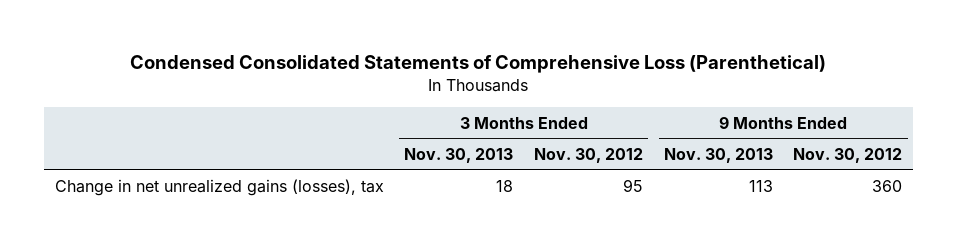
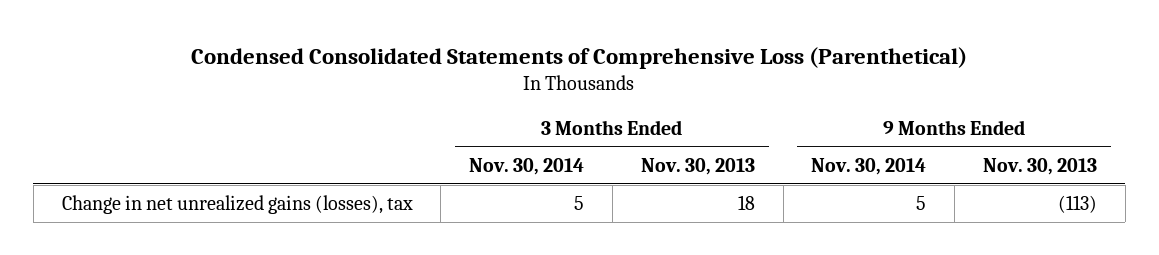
- | 3 Months Ended Nov. 30, 2013 | 3 Months Ended Nov. 30, 2012 | 9 Months Ended Nov. 30, 2013 | 9 Months Ended Nov. 30, 2012
+ | 3 Months Ended Nov. 30, 2014 | 3 Months Ended Nov. 30, 2013 | 9 Months Ended Nov. 30, 2014 | 9 Months Ended Nov. 30, 2013
- Change in net unrealized gains (losses), tax | 18 | 95 | 113 | 360
+ Change in net unrealized gains (losses), tax | 5 | 18 | 5 | (113)

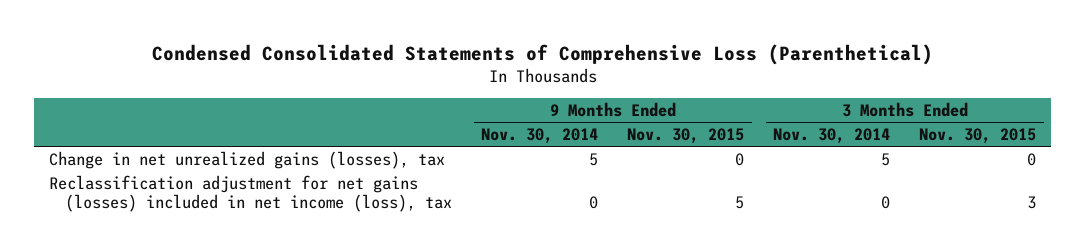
- | 3 Months Ended Nov. 30, 2014 | 3 Months Ended Nov. 30, 2013 | 9 Months Ended Nov. 30, 2014 | 9 Months Ended Nov. 30, 2013
+ | 9 Months Ended Nov. 30, 2014 | 9 Months Ended Nov. 30, 2015 | 3 Months Ended Nov. 30, 2014 | 3 Months Ended Nov. 30, 2015
+ Reclassification adjustment for net gains (losses) included in net income (loss), tax | 0 | 5 | 0 | 3

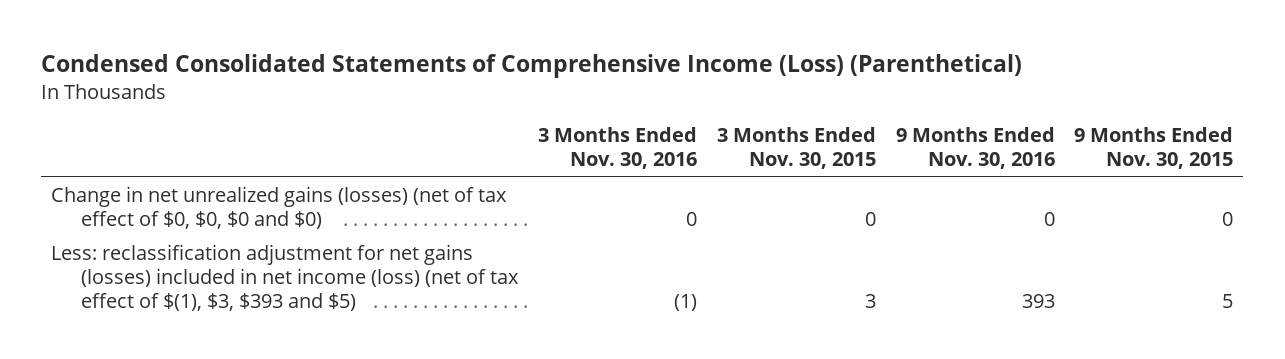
- Condensed Consolidated Statements of Comprehensive Loss (Parenthetical)
+ Condensed Consolidated Statements of Comprehensive Income (Loss) (Parenthetical)
- | 9 Months Ended Nov. 30, 2014 | 9 Months Ended Nov. 30, 2015 | 3 Months Ended Nov. 30, 2014 | 3 Months Ended Nov. 30, 2015
+ | 3 Months Ended Nov. 30, 2016 | 3 Months Ended Nov. 30, 2015 | 9 Months Ended Nov. 30, 2016 | 9 Months Ended Nov. 30, 2015
- Change in net unrealized gains (losses), tax | 5 | 0 | 5 | 0
- Reclassification adjustment for net gains (losses) included in net income (loss), tax | 0 | 5 | 0 | 3
+ Change in net unrealized gains (losses) (net of tax effect of $0, $0, $0 and $0) | 0 | 0 | 0 | 0
+ Less: reclassification adjustment for net gains (losses) included in net income (loss) (net of tax effect of $(1), $3, $393 and $5) | (1) | 3 | 393 | 5

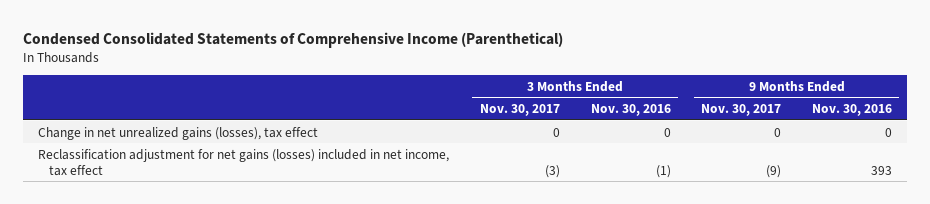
- Condensed Consolidated Statements of Comprehensive Income (Loss) (Parenthetical)
+ Condensed Consolidated Statements of Comprehensive Income (Parenthetical)
- | 3 Months Ended Nov. 30, 2016 | 3 Months Ended Nov. 30, 2015 | 9 Months Ended Nov. 30, 2016 | 9 Months Ended Nov. 30, 2015
+ | 3 Months Ended Nov. 30, 2017 | 3 Months Ended Nov. 30, 2016 | 9 Months Ended Nov. 30, 2017 | 9 Months Ended Nov. 30, 2016
- Change in net unrealized gains (losses) (net of tax effect of $0, $0, $0 and $0) | 0 | 0 | 0 | 0
- Less: reclassification adjustment for net gains (losses) included in net income (loss) (net of tax effect of $(1), $3, $393 and $5) | (1) | 3 | 393 | 5
+ Change in net unrealized gains (losses), tax effect | 0 | 0 | 0 | 0
+ Reclassification adjustment for net gains (losses) included in net income, tax effect | (3) | (1) | (9) | 393

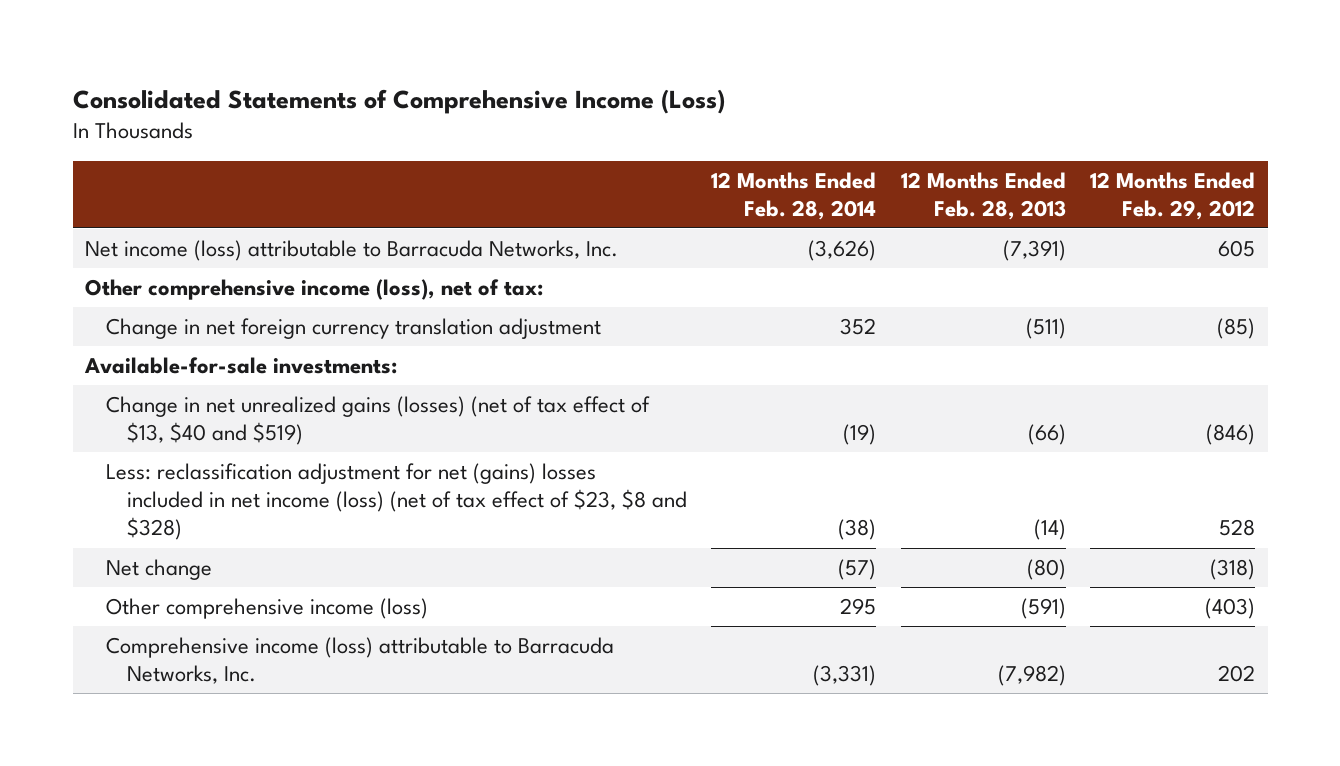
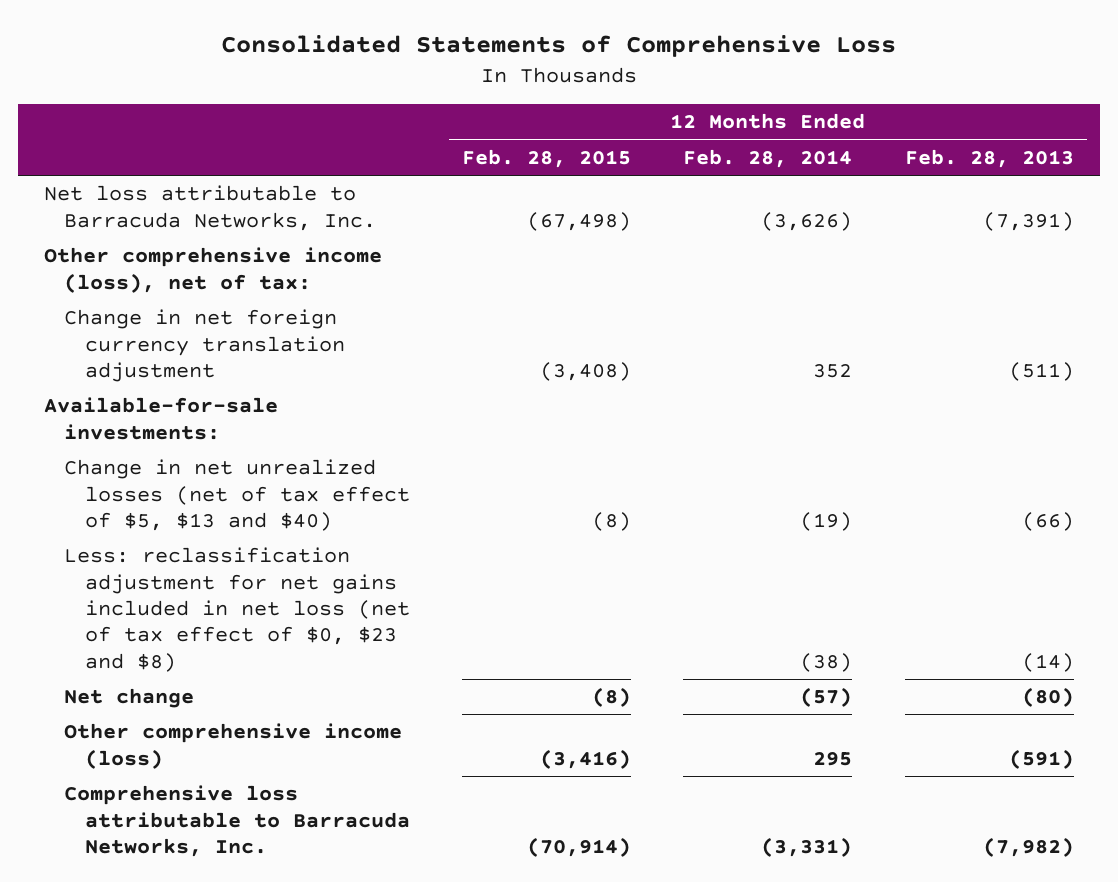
- Consolidated Statements of Comprehensive Income (Loss)
+ Consolidated Statements of Comprehensive Loss
- | 12 Months Ended Feb. 28, 2014 | 12 Months Ended Feb. 28, 2013 | 12 Months Ended Feb. 29, 2012
+ | 12 Months Ended Feb. 28, 2015 | 12 Months Ended Feb. 28, 2014 | 12 Months Ended Feb. 28, 2013
- Net income (loss) attributable to Barracuda Networks, Inc. | (3,626) | (7,391) | 605
+ Net loss attributable to Barracuda Networks, Inc. | (67,498) | (3,626) | (7,391)
- Change in net unrealized gains (losses) (net of tax effect of $13, $40 and $519) | (19) | (66) | (846)
- Less: reclassification adjustment for net (gains) losses included in net income (loss) (net of tax effect of $23, $8 and $328) | (38) | (14) | 528
+ Change in net unrealized losses (net of tax effect of $5, $13 and $40) | (8) | (19) | (66)
+ Less: reclassification adjustment for net gains included in net loss (net of tax effect of $0, $23 and $8) | | (38) | (14)
- Comprehensive income (loss) attributable to Barracuda Networks, Inc. | (3,331) | (7,982) | 202
+ Comprehensive loss attributable to Barracuda Networks, Inc. | (70,914) | (3,331) | (7,982)

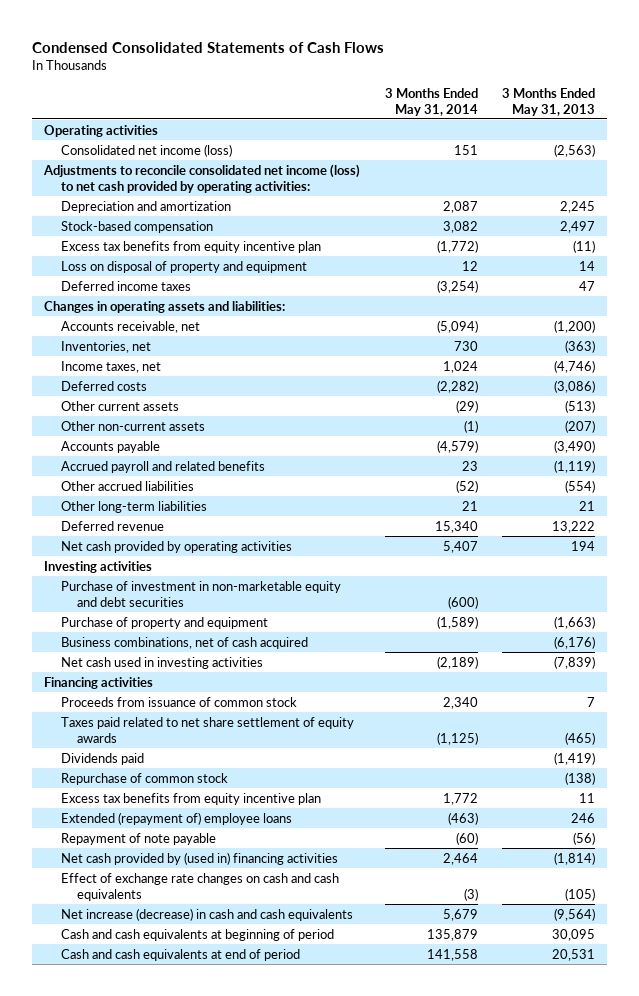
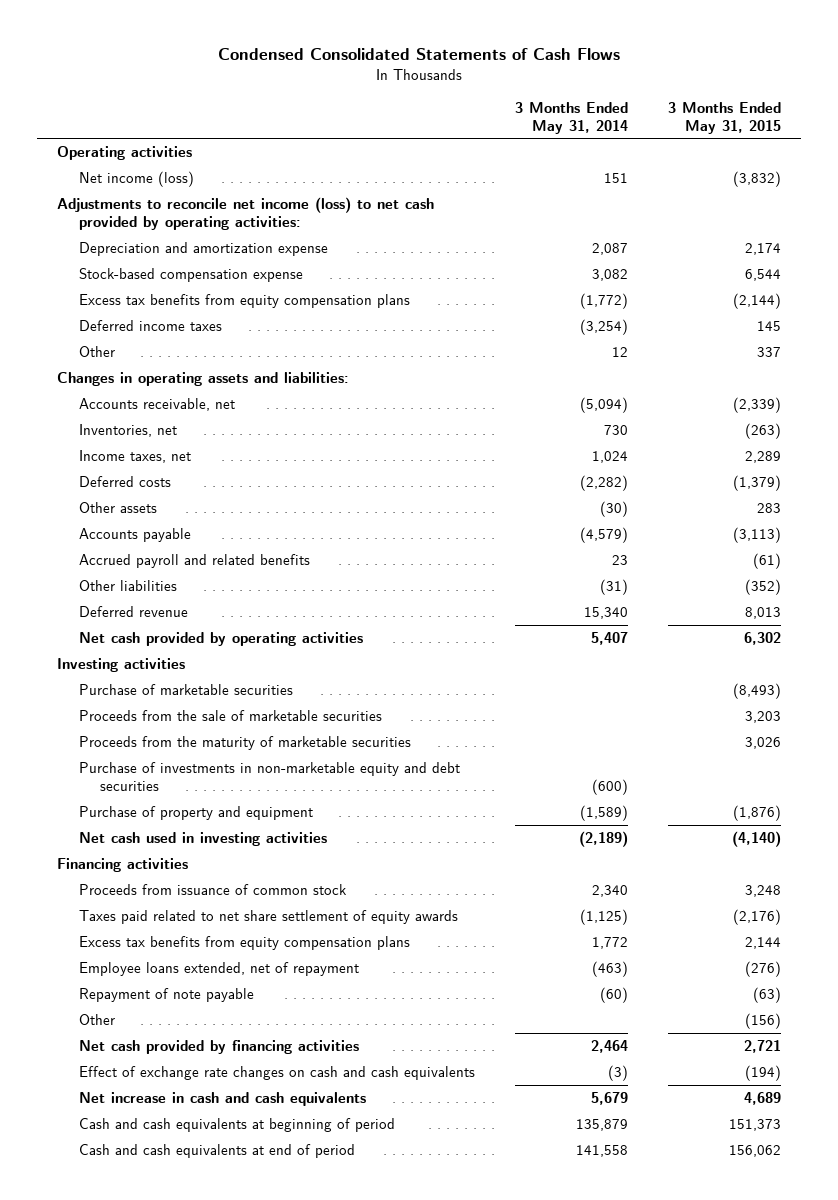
- | 3 Months Ended May 31, 2014 | 3 Months Ended May 31, 2013
+ | 3 Months Ended May 31, 2014 | 3 Months Ended May 31, 2015
- Consolidated net income (loss) | 151 | (2,563)
- Adjustments to reconcile consolidated net income (loss) to net cash provided by operating activities:
- Depreciation and amortization | 2,087 | 2,245
- Stock-based compensation | 3,082 | 2,497
- Excess tax benefits from equity incentive plan | (1,772) | (11)
- Loss on disposal of property and equipment | 12 | 14
+ Net income (loss) | 151 | (3,832)
+ Adjustments to reconcile net income (loss) to net cash provided by operating activities:
+ Depreciation and amortization expense | 2,087 | 2,174
+ Stock-based compensation expense | 3,082 | 6,544
+ Excess tax benefits from equity compensation plans | (1,772) | (2,144)
+ Other | 12 | 337
- Other current assets | (29) | (513)
- Other non-current assets | (1) | (207)
+ Other assets | (30) | 283
- Other accrued liabilities | (52) | (554)
- Other long-term liabilities | 21 | 21
+ Other liabilities | (31) | (352)
- Purchase of investment in non-marketable equity and debt securities | (600) |
+ Purchase of marketable securities | | (8,493)
+ Proceeds from the sale of marketable securities | | 3,203
+ Proceeds from the maturity of marketable securities | | 3,026
+ Purchase of investments in non-marketable equity and debt securities | (600) |
- Business combinations, net of cash acquired | | (6,176)
- Dividends paid | | (1,419)
- Repurchase of common stock | | (138)
- Excess tax benefits from equity incentive plan | 1,772 | 11
- Extended (repayment of) employee loans | (463) | 246
+ Excess tax benefits from equity compensation plans | 1,772 | 2,144
+ Employee loans extended, net of repayment | (463) | (276)
- Net cash provided by (used in) financing activities | 2,464 | (1,814)
+ Other | | (156)
+ Net cash provided by financing activities | 2,464 | 2,721
- Net increase (decrease) in cash and cash equivalents | 5,679 | (9,564)
+ Net increase in cash and cash equivalents | 5,679 | 4,689

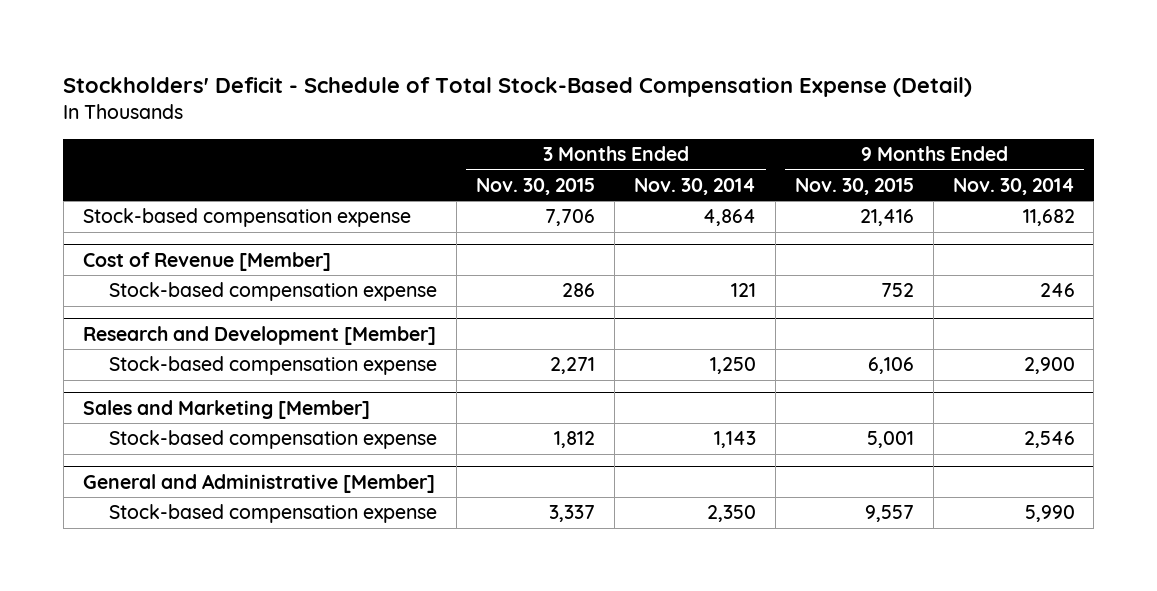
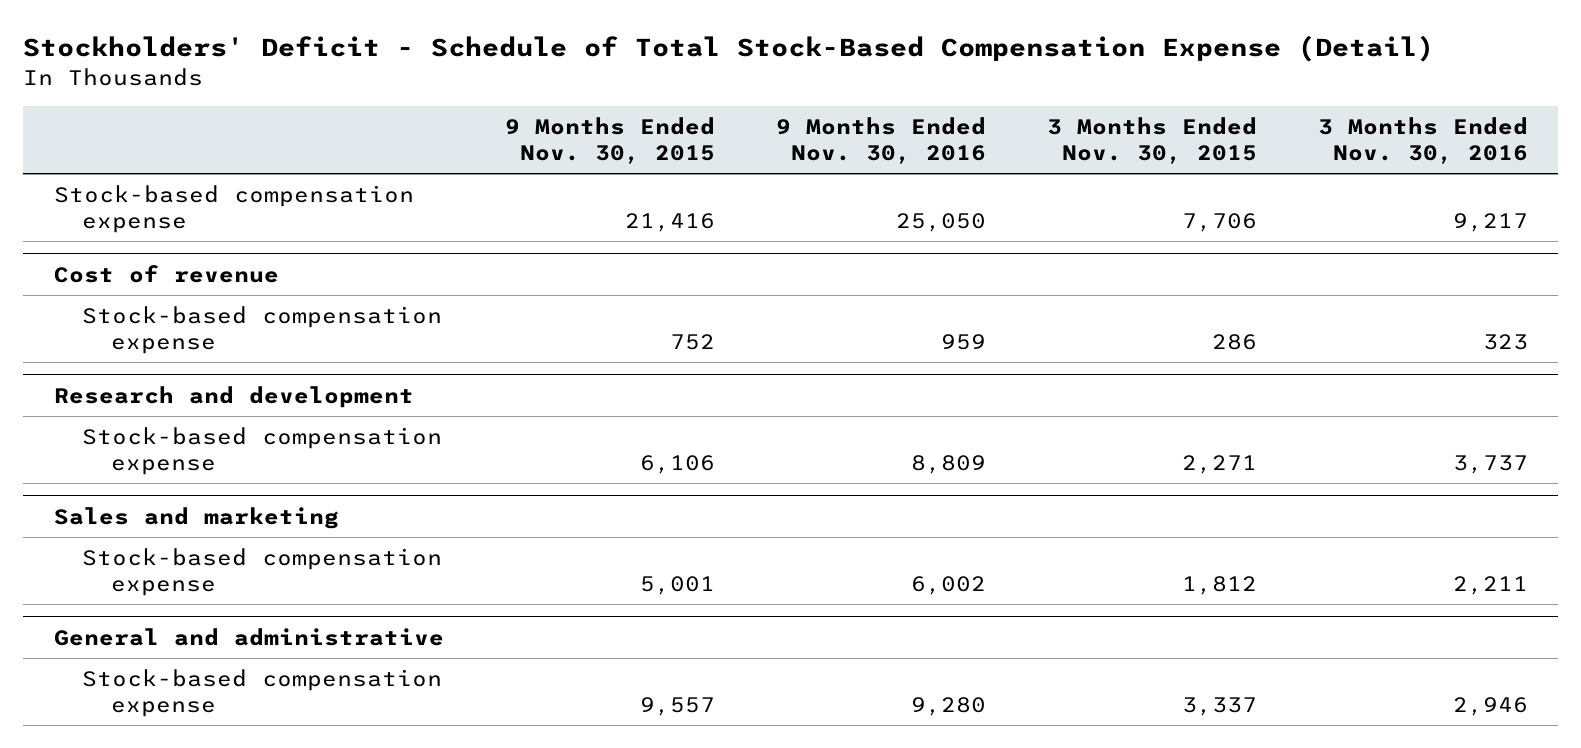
- | 3 Months Ended Nov. 30, 2015 | 3 Months Ended Nov. 30, 2014 | 9 Months Ended Nov. 30, 2015 | 9 Months Ended Nov. 30, 2014
+ | 9 Months Ended Nov. 30, 2015 | 9 Months Ended Nov. 30, 2016 | 3 Months Ended Nov. 30, 2015 | 3 Months Ended Nov. 30, 2016
- Cost of Revenue [Member]
+ Cost of revenue
- Research and Development [Member]
+ Research and development
- Sales and Marketing [Member]
+ Sales and marketing
- General and Administrative [Member]
+ General and administrative

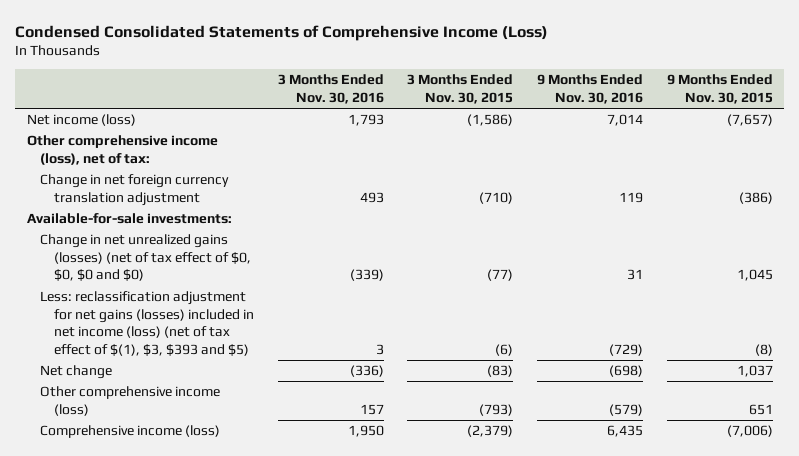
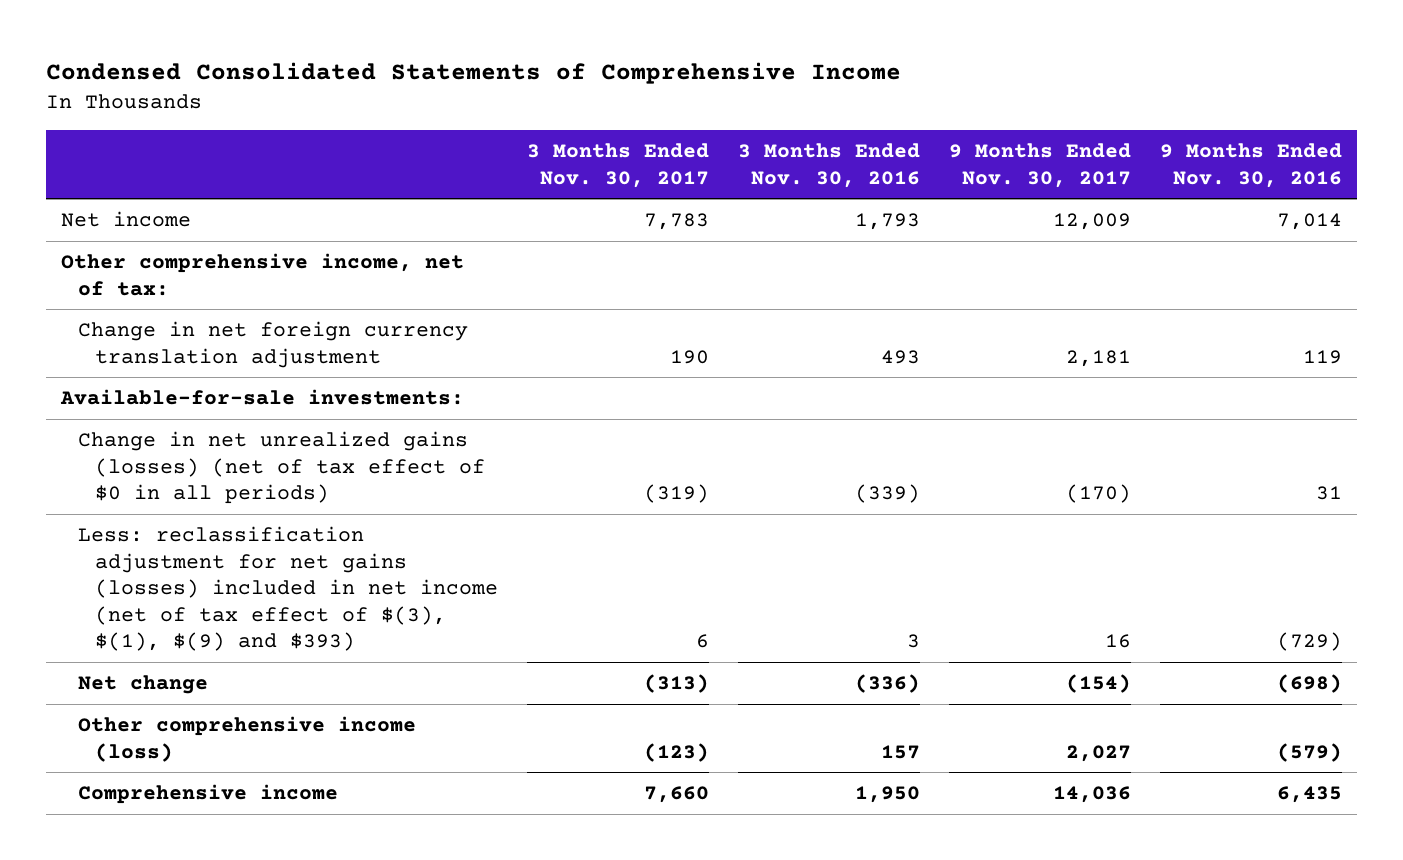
- Condensed Consolidated Statements of Comprehensive Income (Loss)
+ Condensed Consolidated Statements of Comprehensive Income
- | 3 Months Ended Nov. 30, 2016 | 3 Months Ended Nov. 30, 2015 | 9 Months Ended Nov. 30, 2016 | 9 Months Ended Nov. 30, 2015
+ | 3 Months Ended Nov. 30, 2017 | 3 Months Ended Nov. 30, 2016 | 9 Months Ended Nov. 30, 2017 | 9 Months Ended Nov. 30, 2016
- Net income (loss) | 1,793 | (1,586) | 7,014 | (7,657)
- Other comprehensive income (loss), net of tax:
+ Net income | 7,783 | 1,793 | 12,009 | 7,014
+ Other comprehensive income, net of tax:
- Change in net unrealized gains (losses) (net of tax effect of $0, $0, $0 and $0) | (339) | (77) | 31 | 1,045
- Less: reclassification adjustment for net gains (losses) included in net income (loss) (net of tax effect of $(1), $3, $393 and $5) | 3 | (6) | (729) | (8)
+ Change in net unrealized gains (losses) (net of tax effect of $0 in all periods) | (319) | (339) | (170) | 31
+ Less: reclassification adjustment for net gains (losses) included in net income (net of tax effect of $(3), $(1), $(9) and $393) | 6 | 3 | 16 | (729)
- Comprehensive income (loss) | 1,950 | (2,379) | 6,435 | (7,006)
+ Comprehensive income | 7,660 | 1,950 | 14,036 | 6,435

